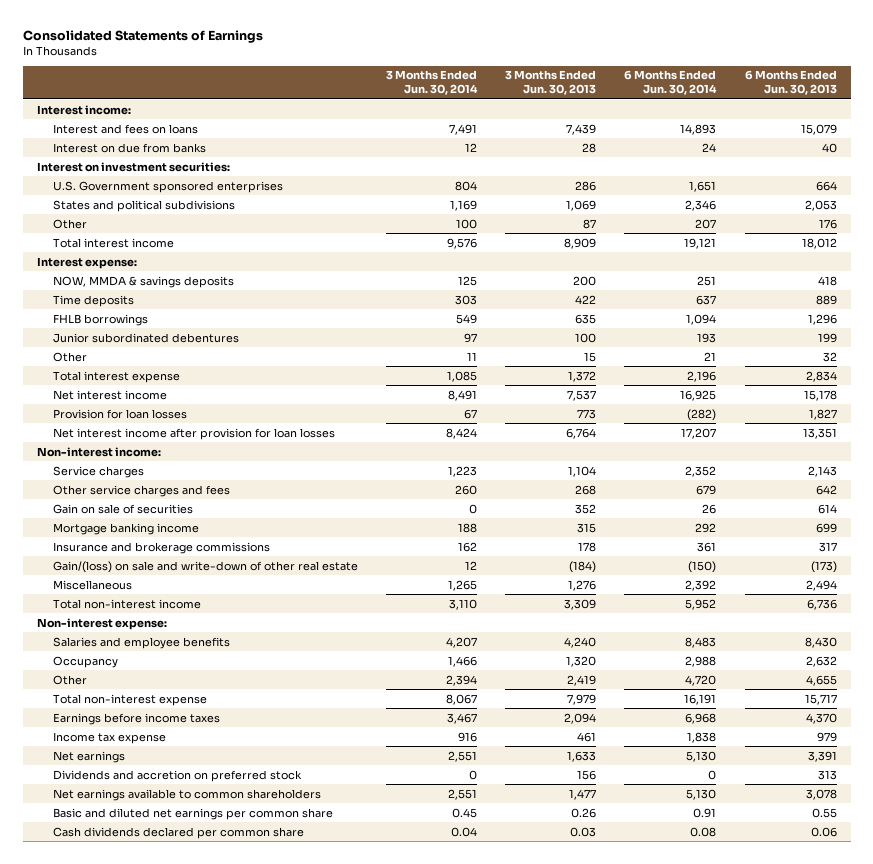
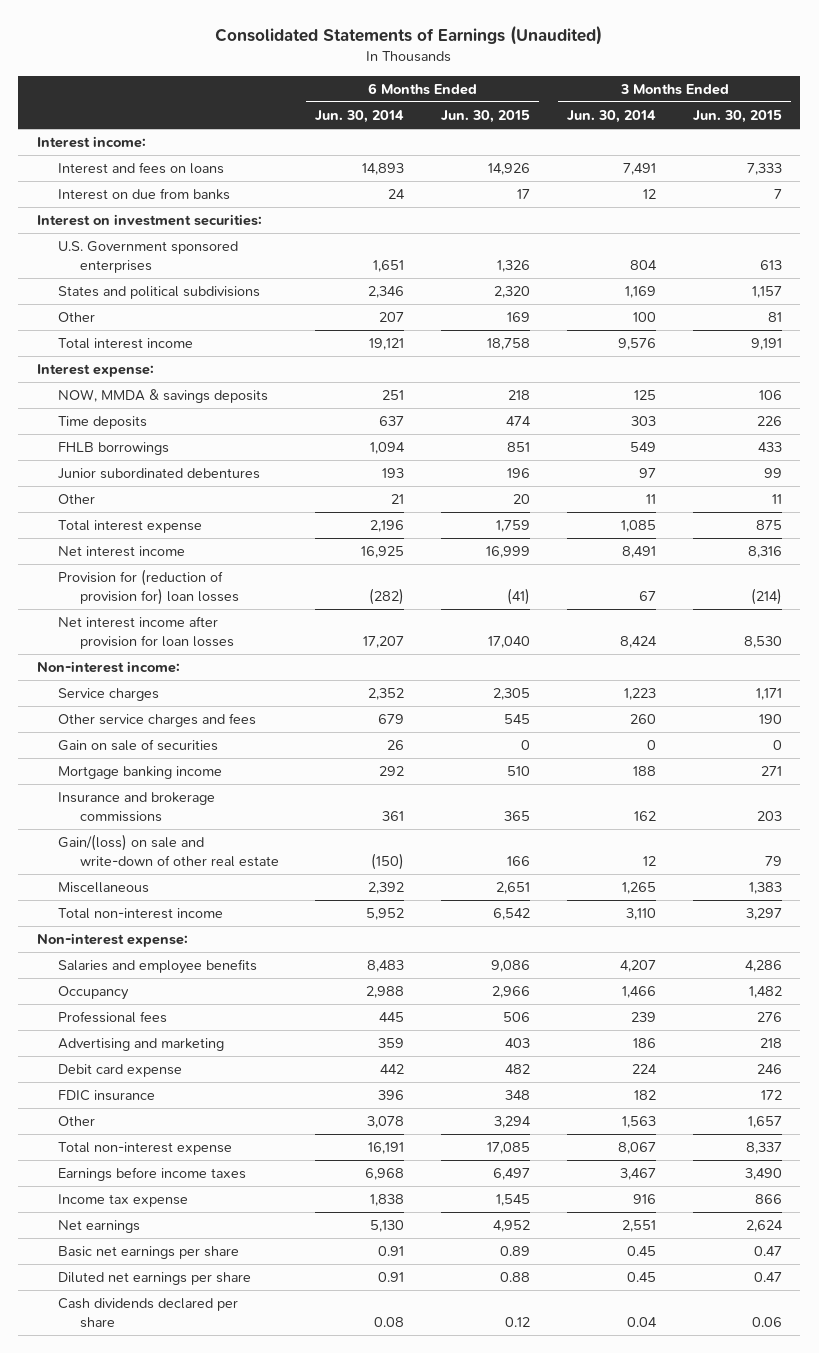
- Consolidated Statements of Earnings
+ Consolidated Statements of Earnings (Unaudited)
- | 3 Months Ended Jun. 30, 2014 | 3 Months Ended Jun. 30, 2013 | 6 Months Ended Jun. 30, 2014 | 6 Months Ended Jun. 30, 2013
+ | 6 Months Ended Jun. 30, 2014 | 6 Months Ended Jun. 30, 2015 | 3 Months Ended Jun. 30, 2014 | 3 Months Ended Jun. 30, 2015
- Provision for loan losses | 67 | 773 | (282) | 1,827
+ Provision for (reduction of provision for) loan losses | (282) | (41) | 67 | (214)
- Other | 2,394 | 2,419 | 4,720 | 4,655
+ Professional fees | 445 | 506 | 239 | 276
+ Advertising and marketing | 359 | 403 | 186 | 218
+ Debit card expense | 442 | 482 | 224 | 246
+ FDIC insurance | 396 | 348 | 182 | 172
+ Other | 3,078 | 3,294 | 1,563 | 1,657
- Dividends and accretion on preferred stock | 0 | 156 | 0 | 313
- Net earnings available to common shareholders | 2,551 | 1,477 | 5,130 | 3,078
- Basic and diluted net earnings per common share | 0.45 | 0.26 | 0.91 | 0.55
- Cash dividends declared per common share | 0.04 | 0.03 | 0.08 | 0.06
+ Basic net earnings per share | 0.91 | 0.89 | 0.45 | 0.47
+ Diluted net earnings per share | 0.91 | 0.88 | 0.45 | 0.47
+ Cash dividends declared per share | 0.08 | 0.12 | 0.04 | 0.06

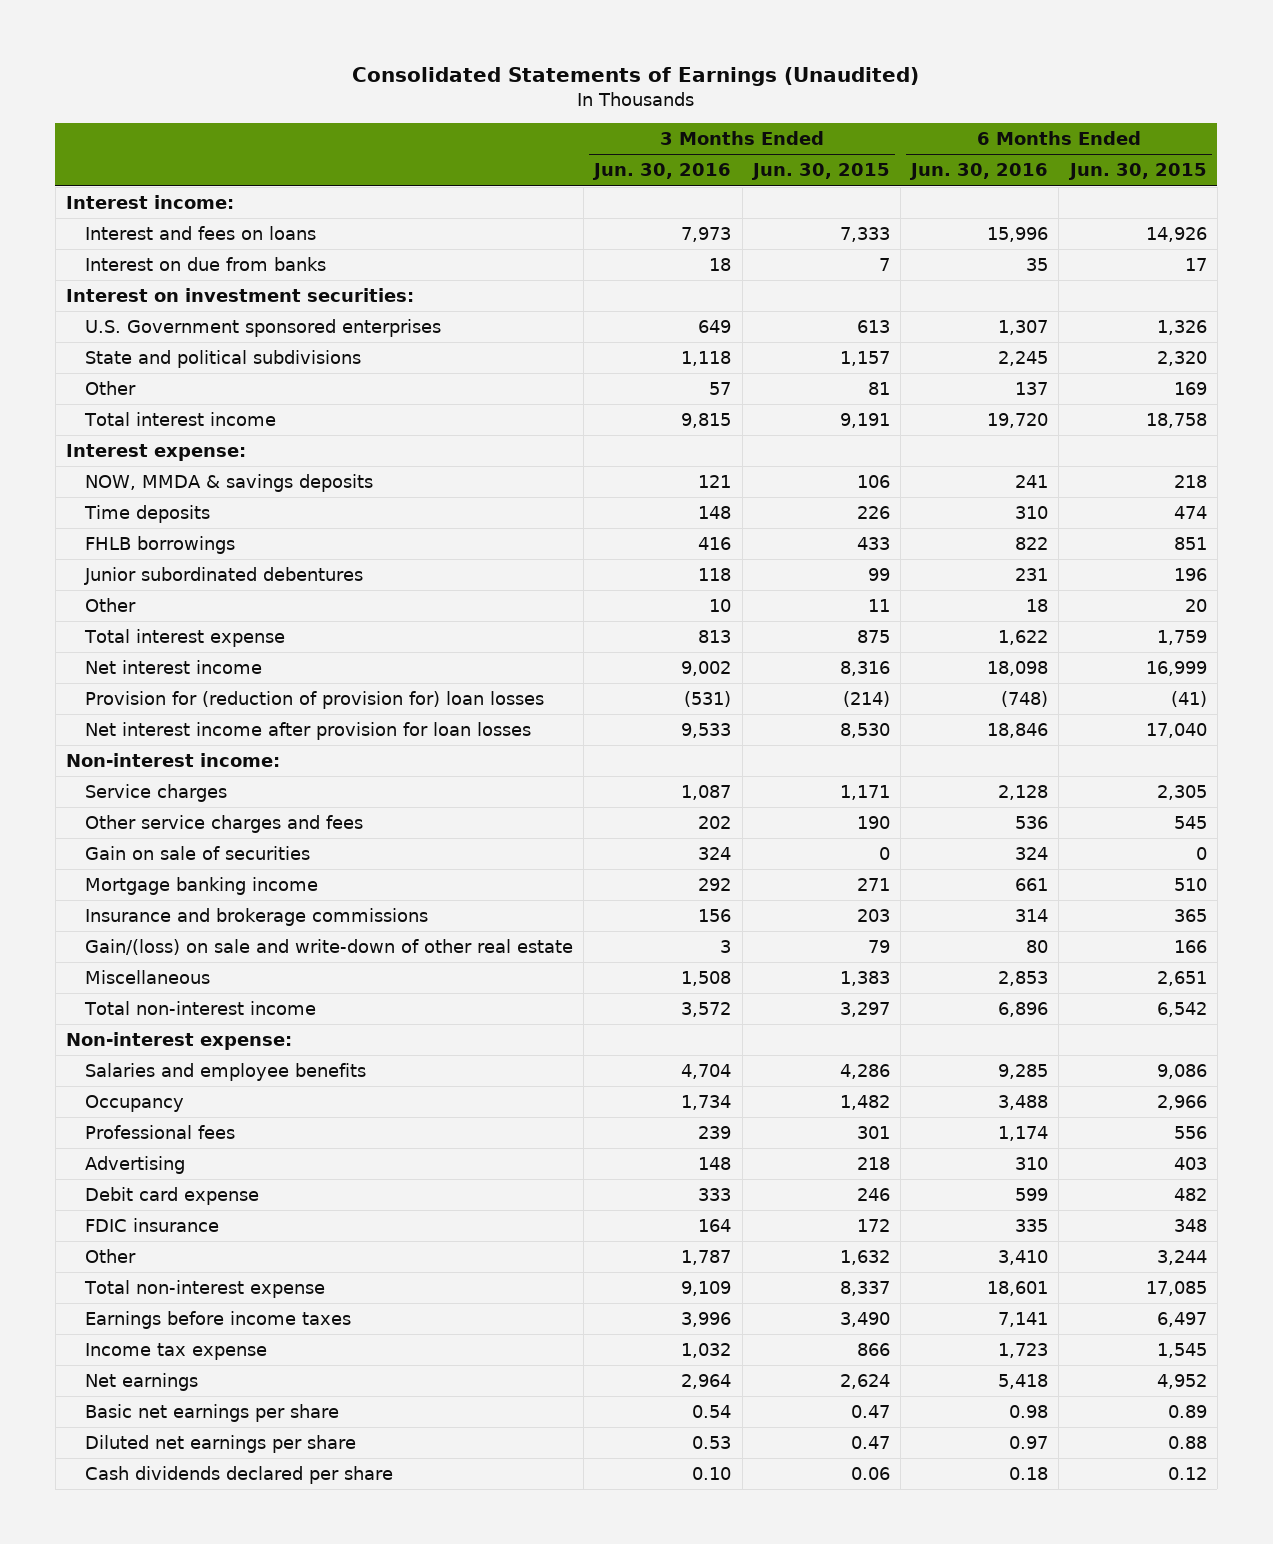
- | 6 Months Ended Jun. 30, 2014 | 6 Months Ended Jun. 30, 2015 | 3 Months Ended Jun. 30, 2014 | 3 Months Ended Jun. 30, 2015
+ | 3 Months Ended Jun. 30, 2016 | 3 Months Ended Jun. 30, 2015 | 6 Months Ended Jun. 30, 2016 | 6 Months Ended Jun. 30, 2015
- States and political subdivisions | 2,346 | 2,320 | 1,169 | 1,157
+ State and political subdivisions | 1,118 | 1,157 | 2,245 | 2,320
- Professional fees | 445 | 506 | 239 | 276
- Advertising and marketing | 359 | 403 | 186 | 218
+ Professional fees | 239 | 301 | 1,174 | 556
+ Advertising | 148 | 218 | 310 | 403
- Other | 3,078 | 3,294 | 1,563 | 1,657
+ Other | 1,787 | 1,632 | 3,410 | 3,244

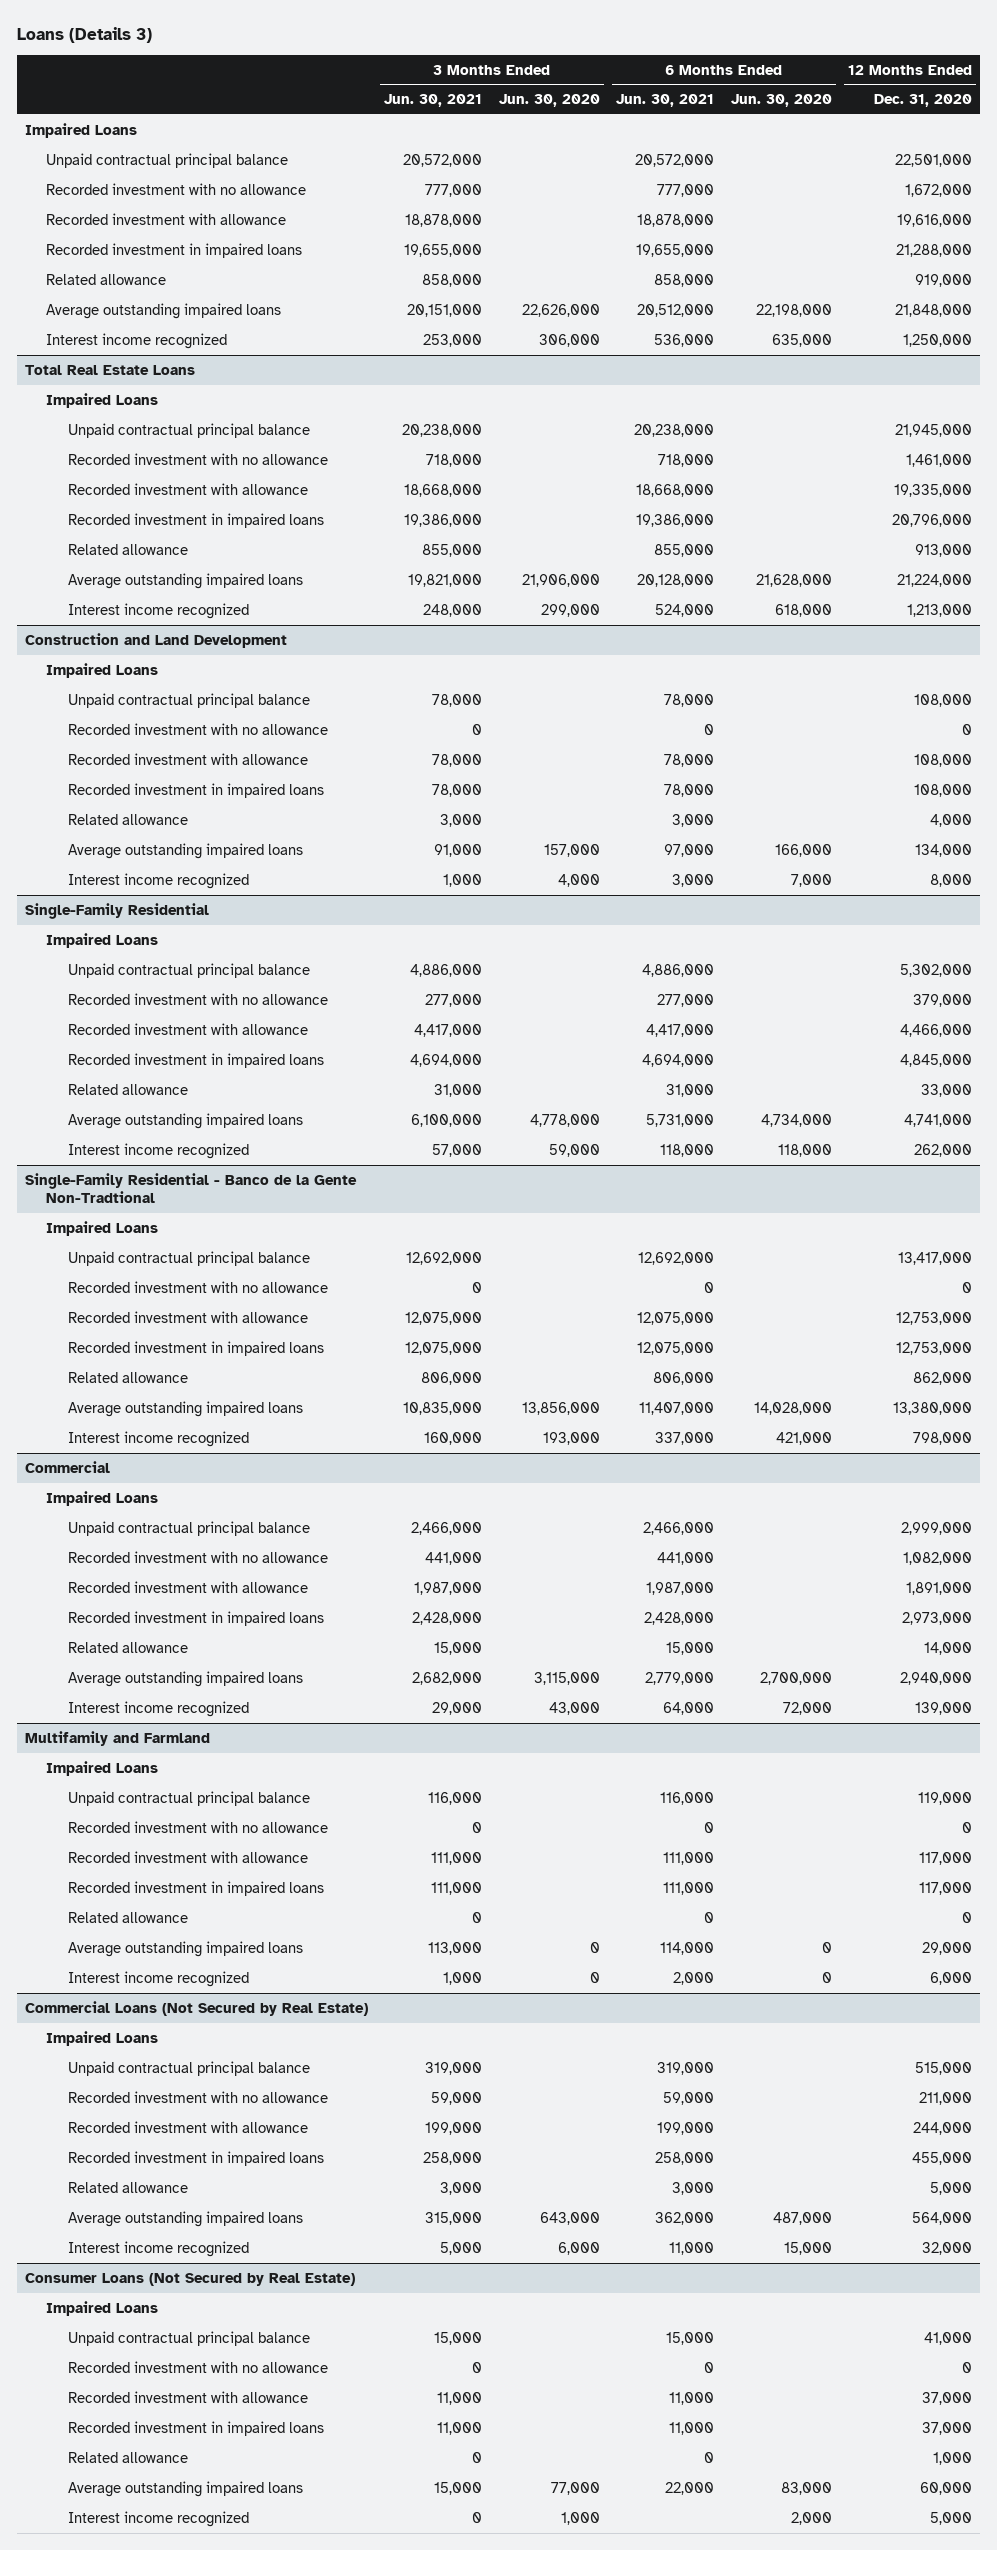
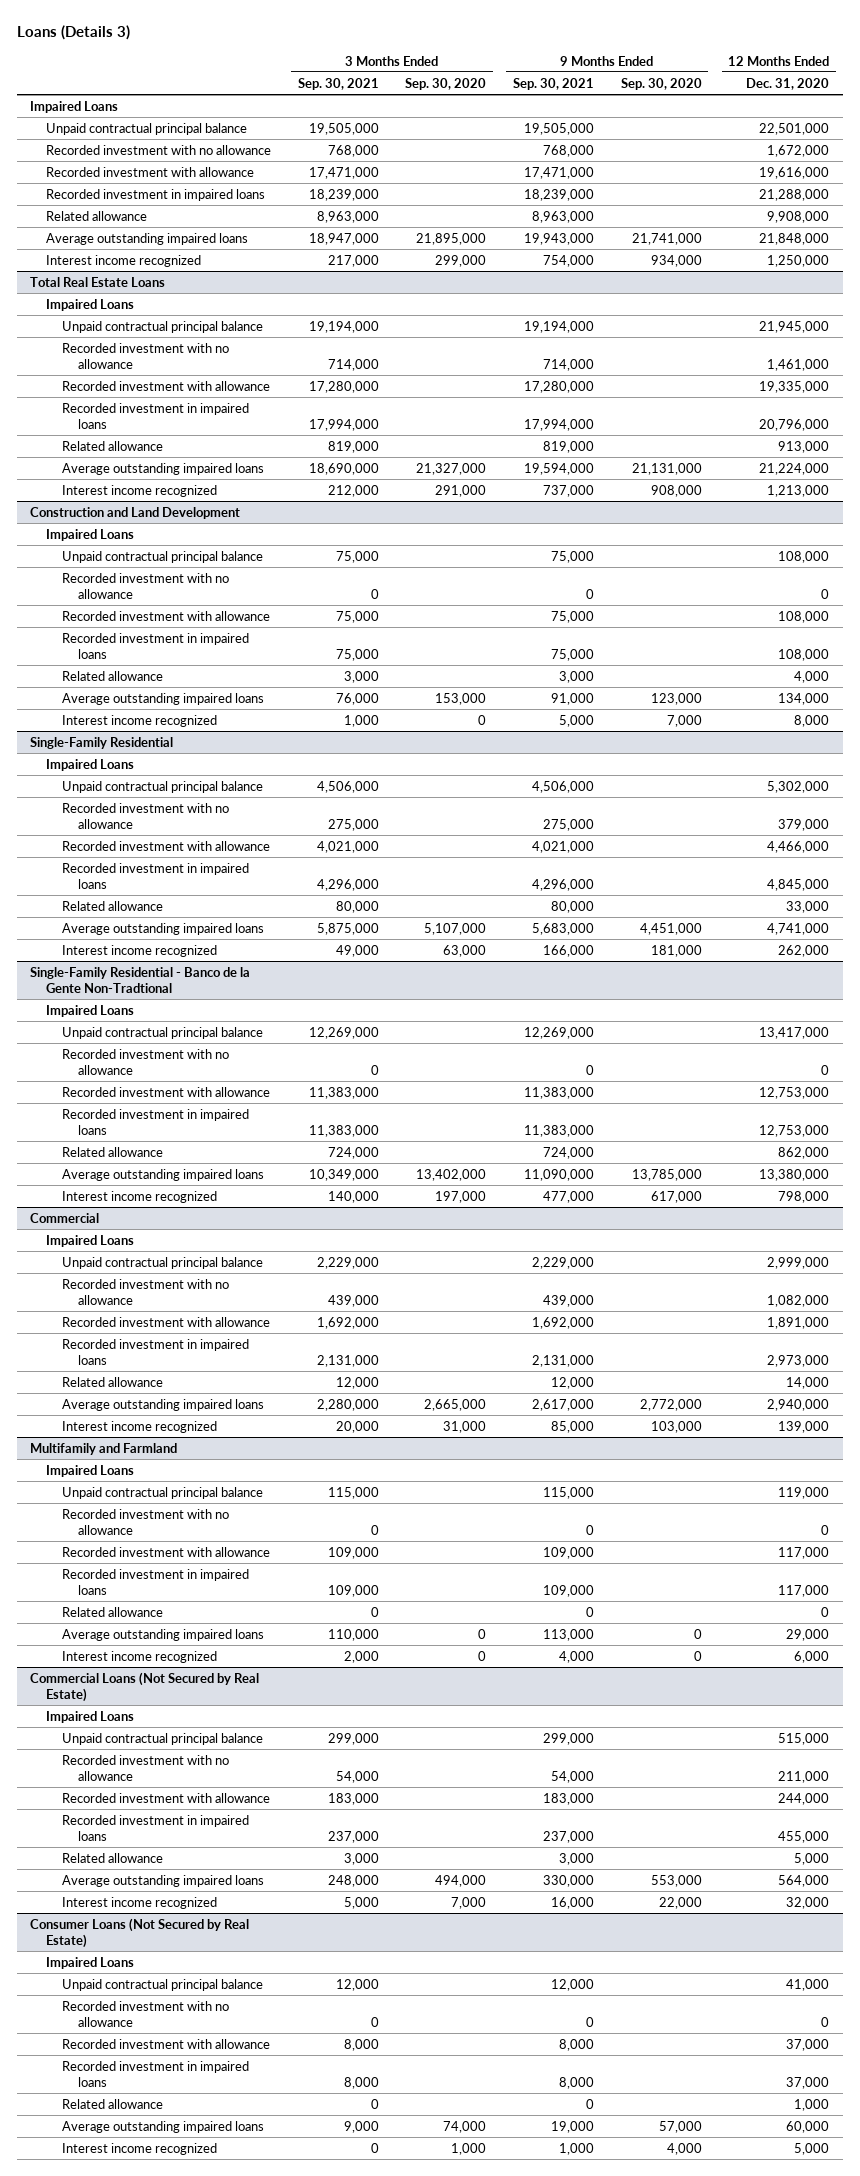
- | 3 Months Ended Jun. 30, 2021 | 3 Months Ended Jun. 30, 2020 | 6 Months Ended Jun. 30, 2021 | 6 Months Ended Jun. 30, 2020 | 12 Months Ended Dec. 31, 2020
+ | 3 Months Ended Sep. 30, 2021 | 3 Months Ended Sep. 30, 2020 | 9 Months Ended Sep. 30, 2021 | 9 Months Ended Sep. 30, 2020 | 12 Months Ended Dec. 31, 2020
- Related allowance | 858,000 | | 858,000 | | 919,000
+ Related allowance | 8,963,000 | | 8,963,000 | | 9,908,000

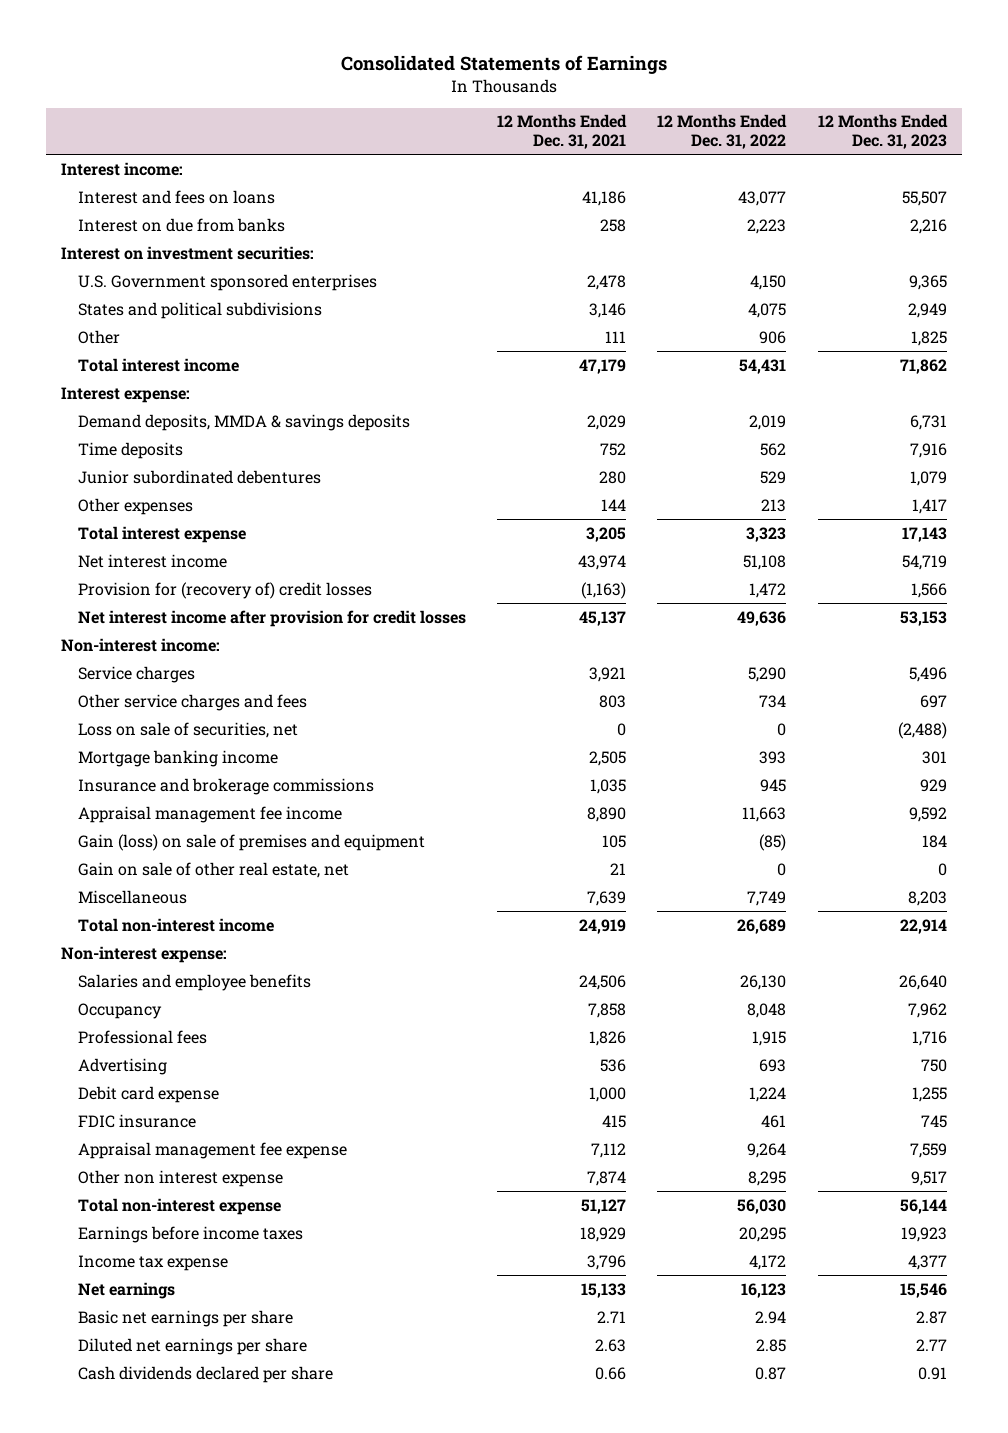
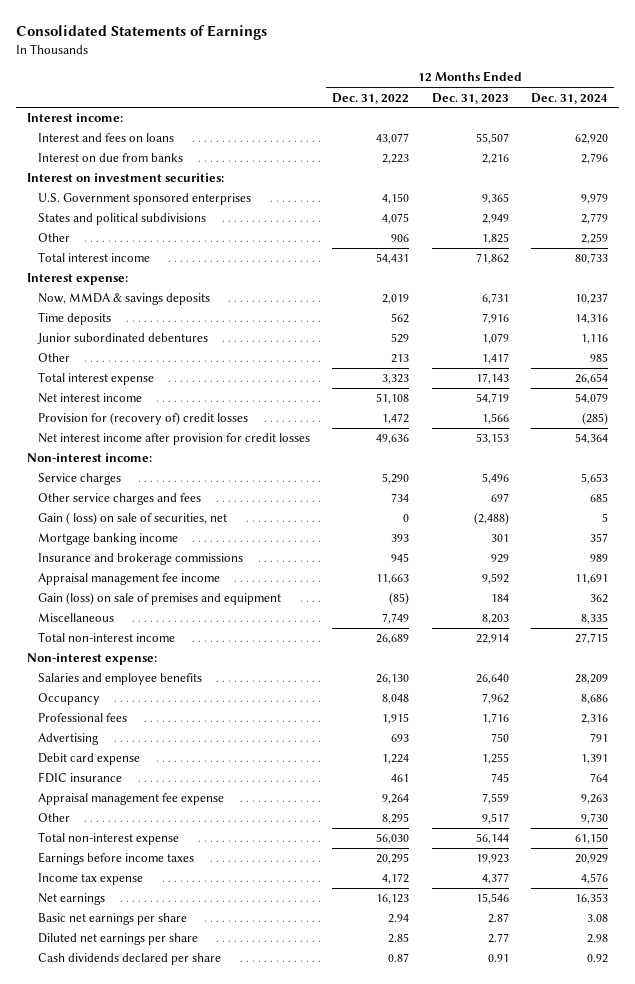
- | 12 Months Ended Dec. 31, 2021 | 12 Months Ended Dec. 31, 2022 | 12 Months Ended Dec. 31, 2023
+ | 12 Months Ended Dec. 31, 2022 | 12 Months Ended Dec. 31, 2023 | 12 Months Ended Dec. 31, 2024
- Demand deposits, MMDA & savings deposits | 2,029 | 2,019 | 6,731
+ Now, MMDA & savings deposits | 2,019 | 6,731 | 10,237
- Other expenses | 144 | 213 | 1,417
+ Other | 213 | 1,417 | 985
- Loss on sale of securities, net | 0 | 0 | (2,488)
+ Gain ( loss) on sale of securities, net | 0 | (2,488) | 5
- Gain on sale of other real estate, net | 21 | 0 | 0
- Other non interest expense | 7,874 | 8,295 | 9,517
+ Other | 8,295 | 9,517 | 9,730

